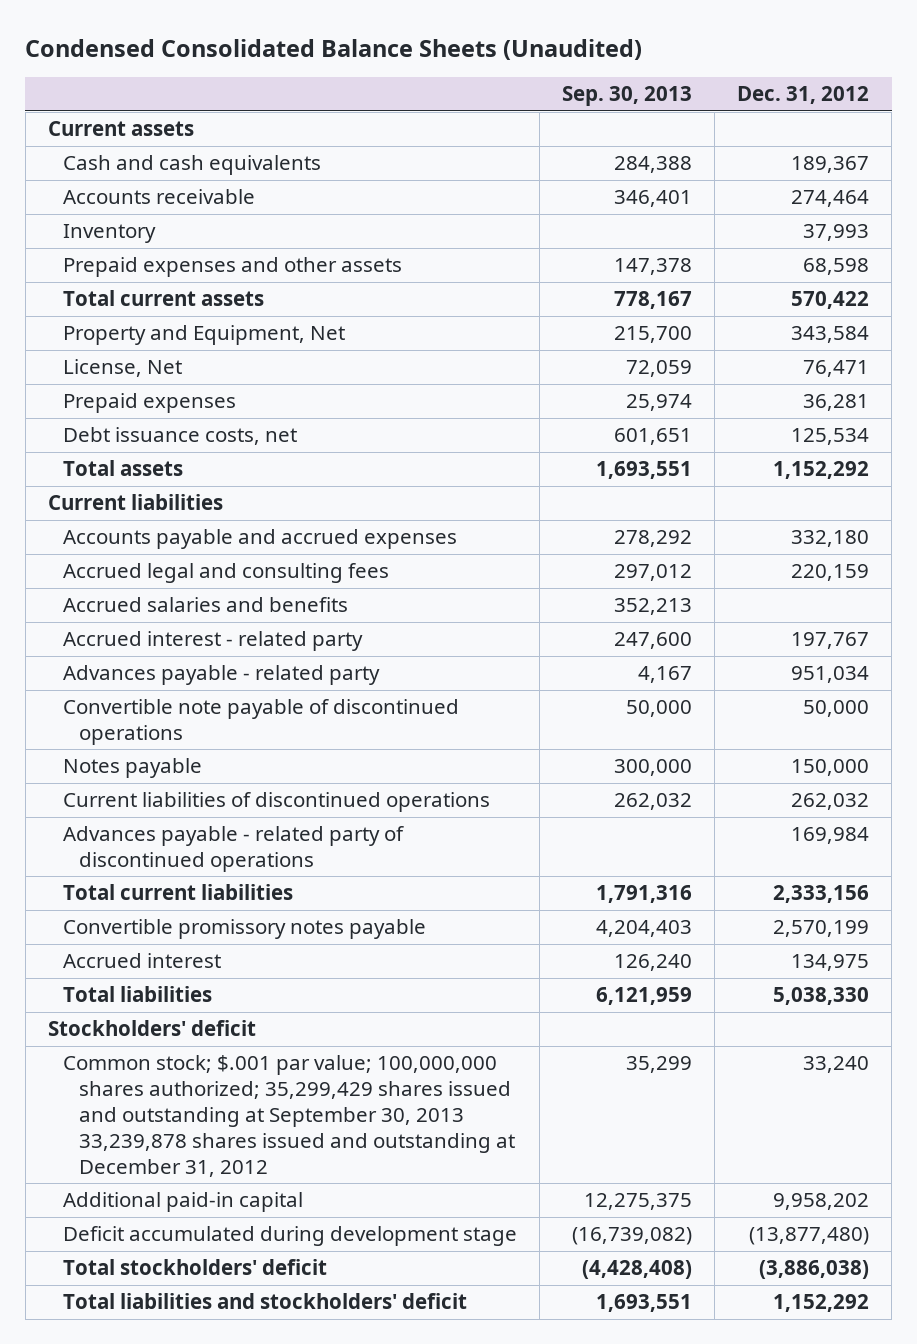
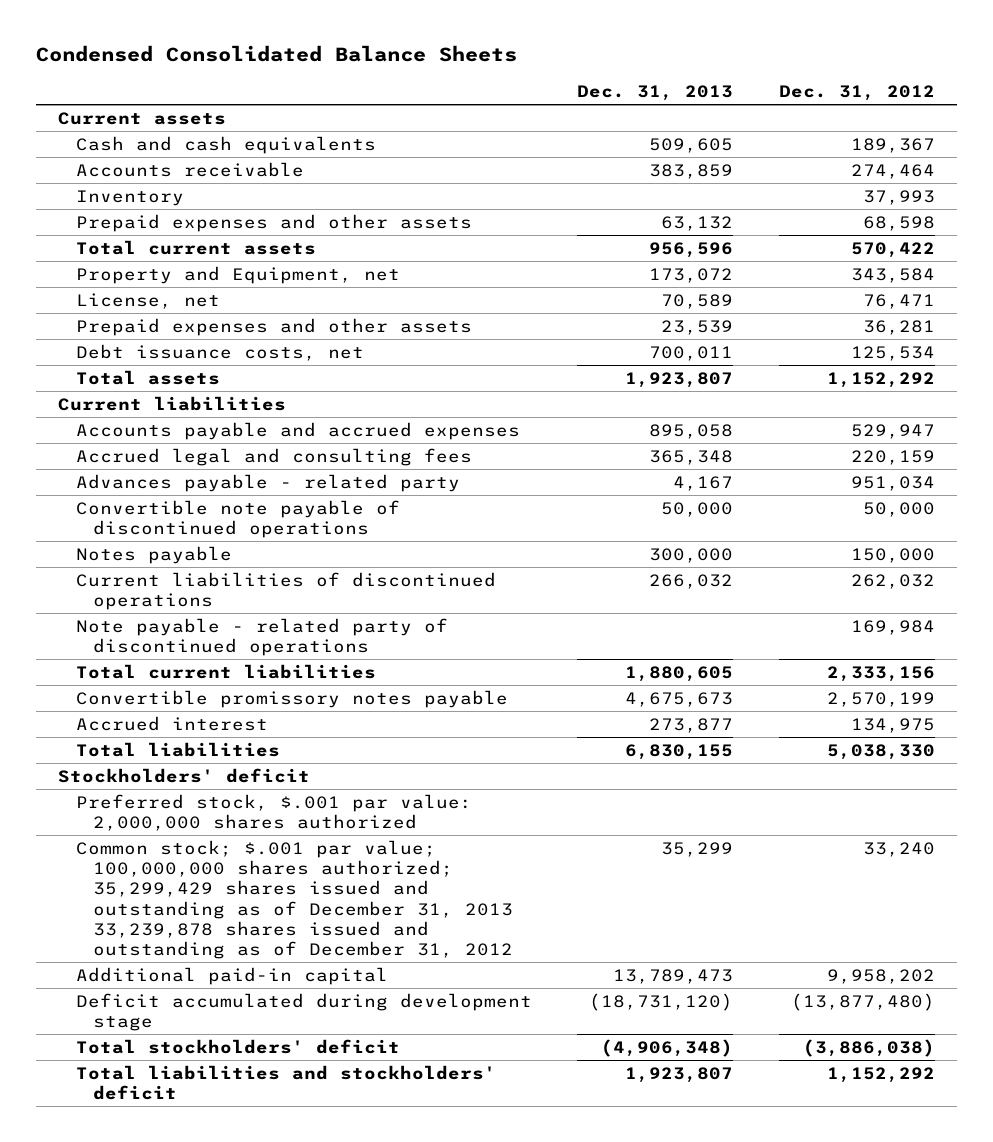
- Condensed Consolidated Balance Sheets (Unaudited)
+ Condensed Consolidated Balance Sheets
- | Sep. 30, 2013 | Dec. 31, 2012
+ | Dec. 31, 2013 | Dec. 31, 2012
- Property and Equipment, Net | 215,700 | 343,584
- License, Net | 72,059 | 76,471
- Prepaid expenses | 25,974 | 36,281
+ Property and Equipment, net | 173,072 | 343,584
+ License, net | 70,589 | 76,471
+ Prepaid expenses and other assets | 23,539 | 36,281
- Accounts payable and accrued expenses | 278,292 | 332,180
+ Accounts payable and accrued expenses | 895,058 | 529,947
- Accrued salaries and benefits | 352,213 |
- Accrued interest - related party | 247,600 | 197,767
- Advances payable - related party of discontinued operations | | 169,984
+ Note payable - related party of discontinued operations | | 169,984
- Common stock; $.001 par value; 100,000,000 shares authorized; 35,299,429 shares issued and outstanding at September 30, 2013 33,239,878 shares issued and outstanding at December 31, 2012 | 35,299 | 33,240
+ Preferred stock, $.001 par value: 2,000,000 shares authorized
+ Common stock; $.001 par value; 100,000,000 shares authorized; 35,299,429 shares issued and outstanding as of December 31, 2013 33,239,878 shares issued and outstanding as of December 31, 2012 | 35,299 | 33,240

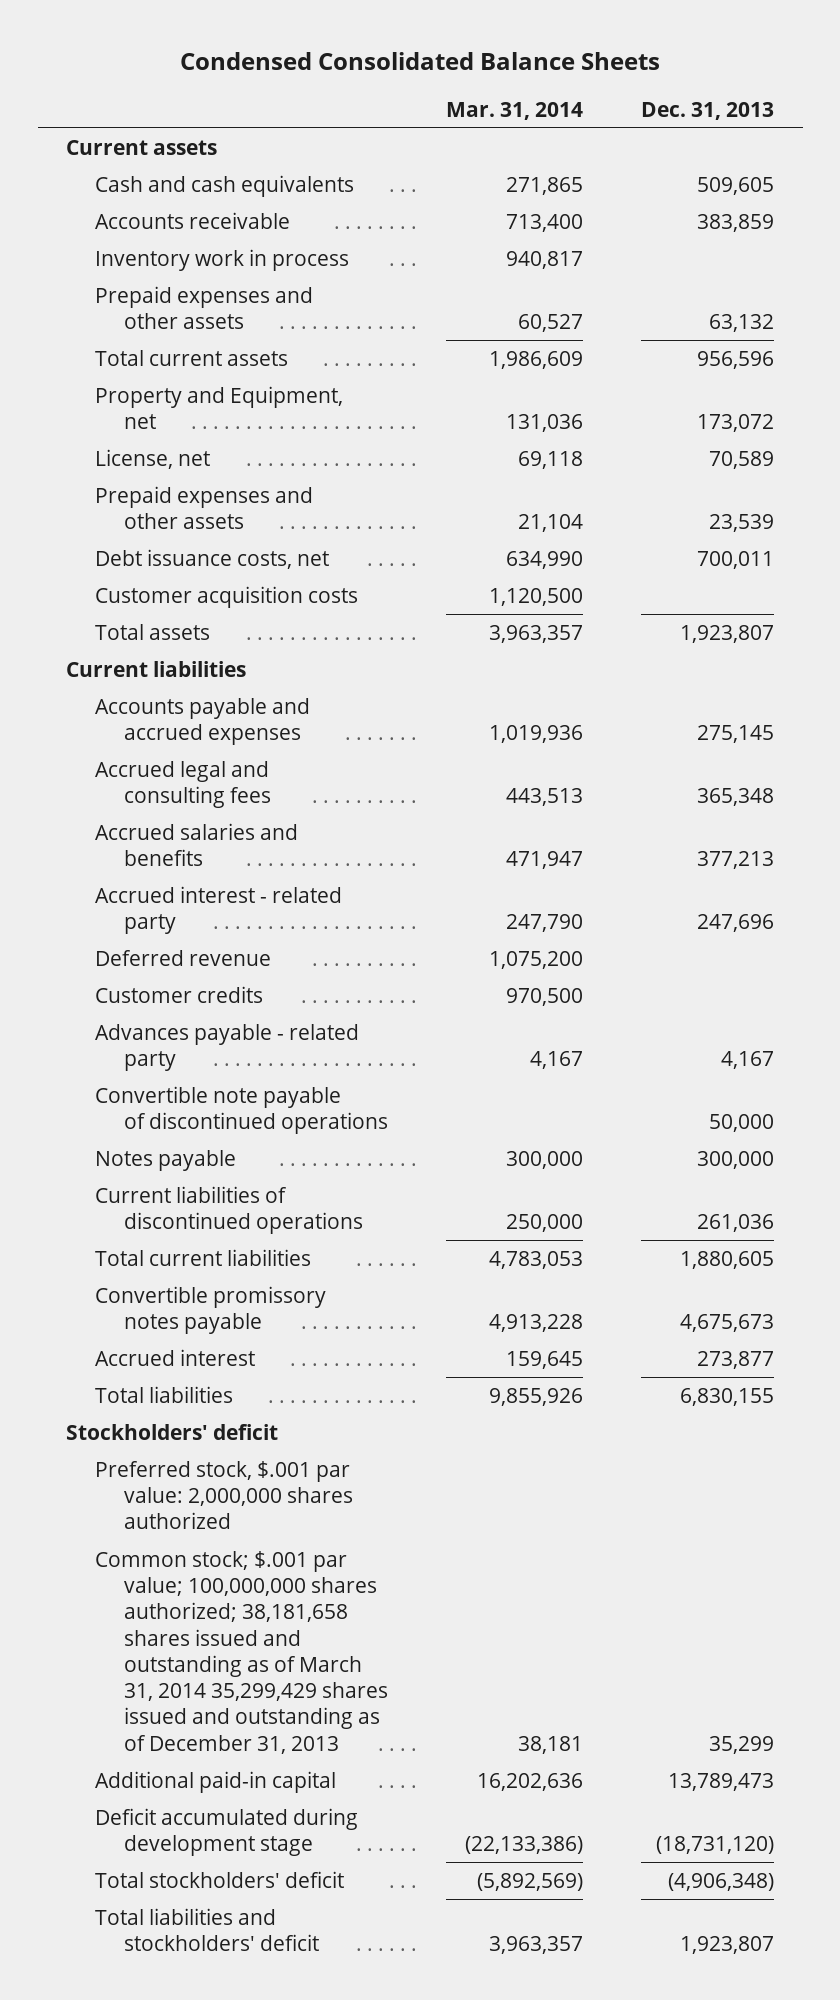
- | Dec. 31, 2013 | Dec. 31, 2012
+ | Mar. 31, 2014 | Dec. 31, 2013
- Inventory | | 37,993
+ Inventory work in process | 940,817 |
+ Customer acquisition costs | 1,120,500 |
- Accounts payable and accrued expenses | 895,058 | 529,947
+ Accounts payable and accrued expenses | 1,019,936 | 275,145
+ Accrued salaries and benefits | 471,947 | 377,213
+ Accrued interest - related party | 247,790 | 247,696
+ Deferred revenue | 1,075,200 |
+ Customer credits | 970,500 |
- Current liabilities of discontinued operations | 266,032 | 262,032
- Note payable - related party of discontinued operations | | 169,984
+ Current liabilities of discontinued operations | 250,000 | 261,036
- Common stock; $.001 par value; 100,000,000 shares authorized; 35,299,429 shares issued and outstanding as of December 31, 2013 33,239,878 shares issued and outstanding as of December 31, 2012 | 35,299 | 33,240
+ Common stock; $.001 par value; 100,000,000 shares authorized; 38,181,658 shares issued and outstanding as of March 31, 2014 35,299,429 shares issued and outstanding as of December 31, 2013 | 38,181 | 35,299

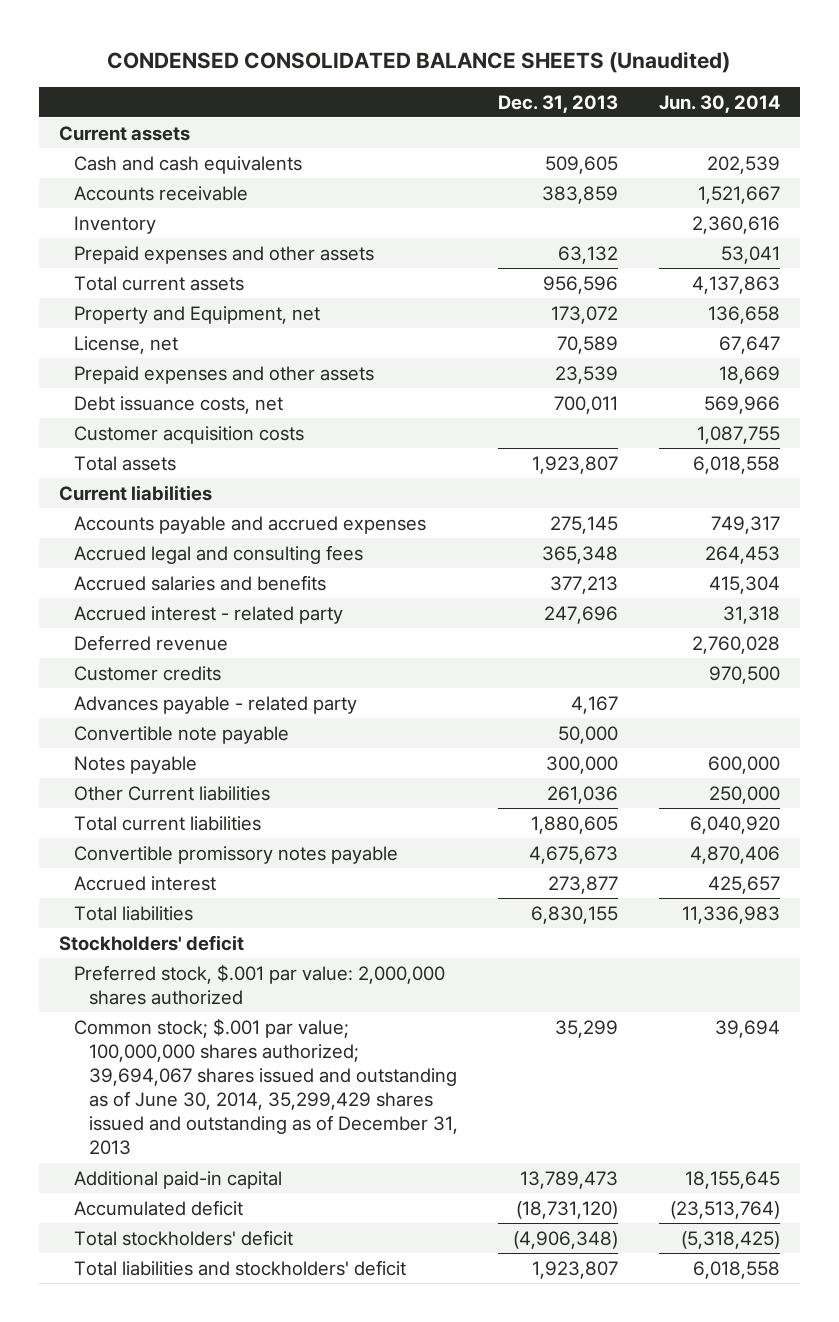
- Condensed Consolidated Balance Sheets
+ CONDENSED CONSOLIDATED BALANCE SHEETS (Unaudited)
- | Mar. 31, 2014 | Dec. 31, 2013
+ | Dec. 31, 2013 | Jun. 30, 2014
- Inventory work in process | 940,817 |
+ Inventory | | 2,360,616
- Convertible note payable of discontinued operations | | 50,000
+ Convertible note payable | 50,000 |
- Current liabilities of discontinued operations | 250,000 | 261,036
+ Other Current liabilities | 261,036 | 250,000
- Common stock; $.001 par value; 100,000,000 shares authorized; 38,181,658 shares issued and outstanding as of March 31, 2014 35,299,429 shares issued and outstanding as of December 31, 2013 | 38,181 | 35,299
+ Common stock; $.001 par value; 100,000,000 shares authorized; 39,694,067 shares issued and outstanding as of June 30, 2014, 35,299,429 shares issued and outstanding as of December 31, 2013 | 35,299 | 39,694
- Deficit accumulated during development stage | (22,133,386) | (18,731,120)
+ Accumulated deficit | (18,731,120) | (23,513,764)

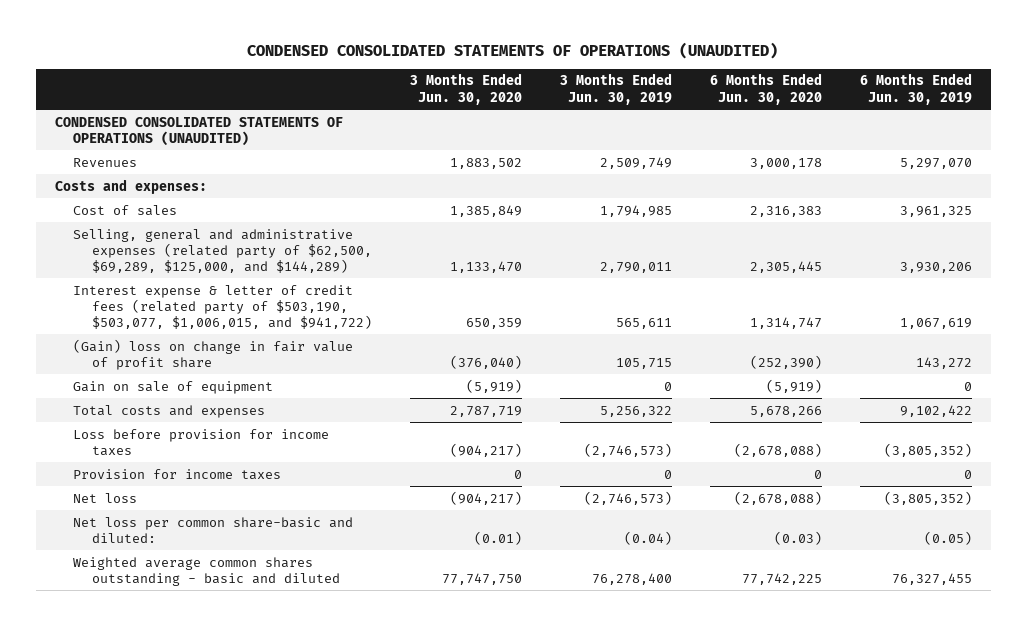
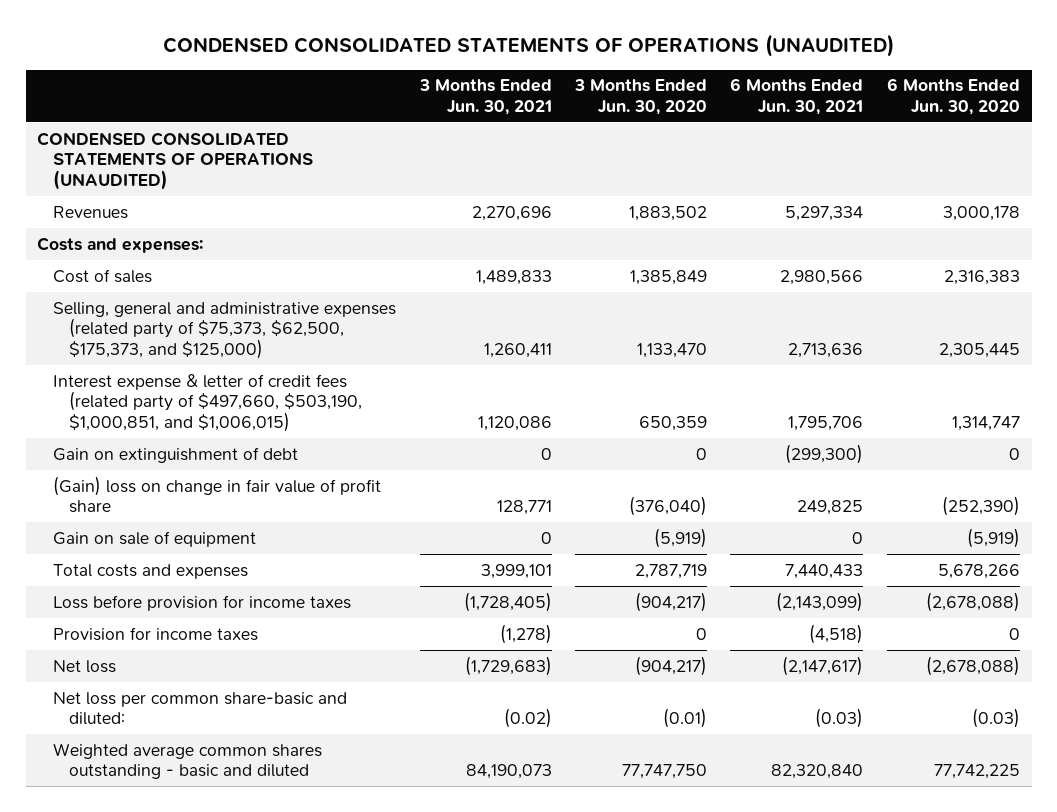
- | 3 Months Ended Jun. 30, 2020 | 3 Months Ended Jun. 30, 2019 | 6 Months Ended Jun. 30, 2020 | 6 Months Ended Jun. 30, 2019
+ | 3 Months Ended Jun. 30, 2021 | 3 Months Ended Jun. 30, 2020 | 6 Months Ended Jun. 30, 2021 | 6 Months Ended Jun. 30, 2020
- Selling, general and administrative expenses (related party of $62,500, $69,289, $125,000, and $144,289) | 1,133,470 | 2,790,011 | 2,305,445 | 3,930,206
- Interest expense & letter of credit fees (related party of $503,190, $503,077, $1,006,015, and $941,722) | 650,359 | 565,611 | 1,314,747 | 1,067,619
+ Selling, general and administrative expenses (related party of $75,373, $62,500, $175,373, and $125,000) | 1,260,411 | 1,133,470 | 2,713,636 | 2,305,445
+ Interest expense & letter of credit fees (related party of $497,660, $503,190, $1,000,851, and $1,006,015) | 1,120,086 | 650,359 | 1,795,706 | 1,314,747
+ Gain on extinguishment of debt | 0 | 0 | (299,300) | 0

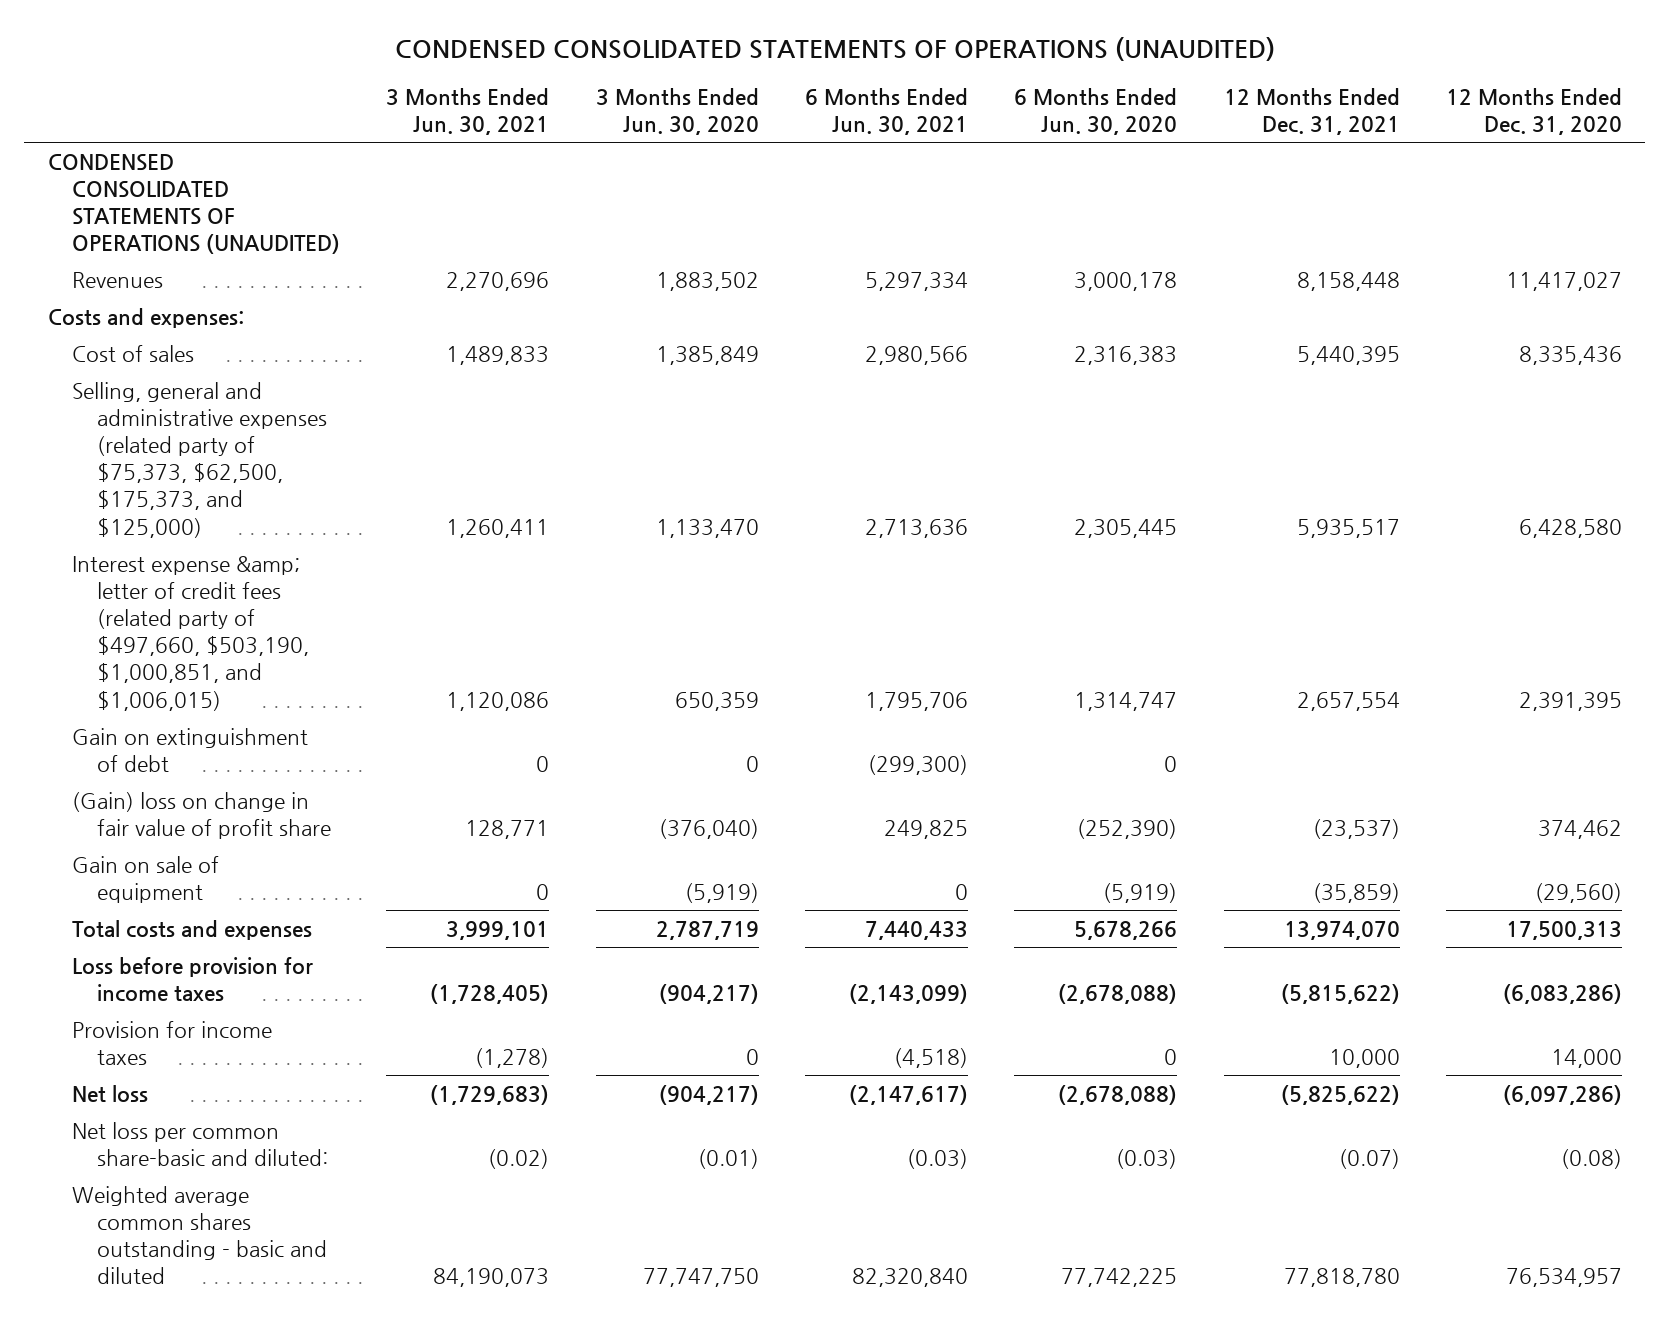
- | 3 Months Ended Jun. 30, 2021 | 3 Months Ended Jun. 30, 2020 | 6 Months Ended Jun. 30, 2021 | 6 Months Ended Jun. 30, 2020
+ | 3 Months Ended Jun. 30, 2021 | 3 Months Ended Jun. 30, 2020 | 6 Months Ended Jun. 30, 2021 | 6 Months Ended Jun. 30, 2020 | 12 Months Ended Dec. 31, 2021 | 12 Months Ended Dec. 31, 2020
- Interest expense & letter of credit fees (related party of $497,660, $503,190, $1,000,851, and $1,006,015) | 1,120,086 | 650,359 | 1,795,706 | 1,314,747
+ Interest expense &amp; letter of credit fees (related party of $497,660, $503,190, $1,000,851, and $1,006,015) | 1,120,086 | 650,359 | 1,795,706 | 1,314,747 | 2,657,554 | 2,391,395

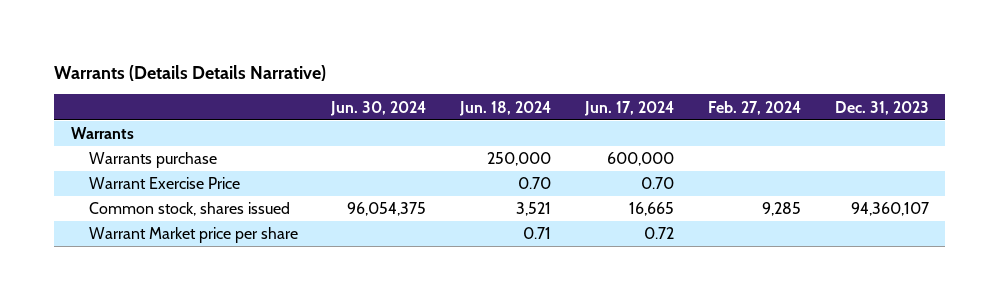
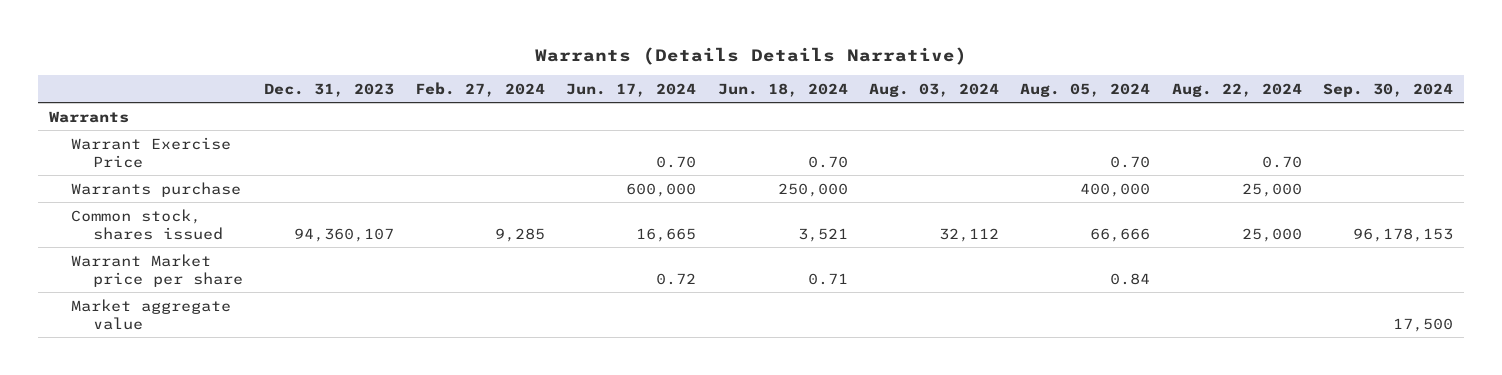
- | Jun. 30, 2024 | Jun. 18, 2024 | Jun. 17, 2024 | Feb. 27, 2024 | Dec. 31, 2023
+ | Dec. 31, 2023 | Feb. 27, 2024 | Jun. 17, 2024 | Jun. 18, 2024 | Aug. 03, 2024 | Aug. 05, 2024 | Aug. 22, 2024 | Sep. 30, 2024
moved down: Warrants purchase | | | 600,000 | 250,000 | | 400,000 | 25,000 |
+ Market aggregate value | | | | | | | | 17,500

